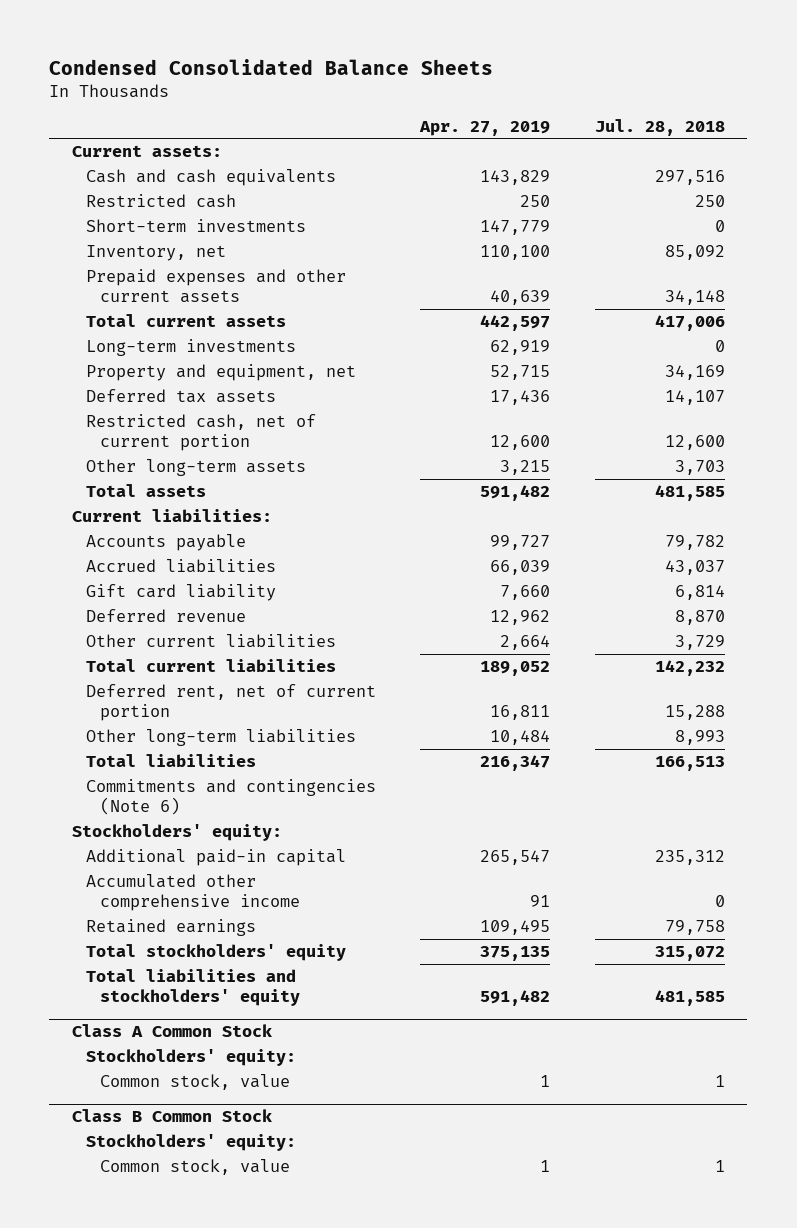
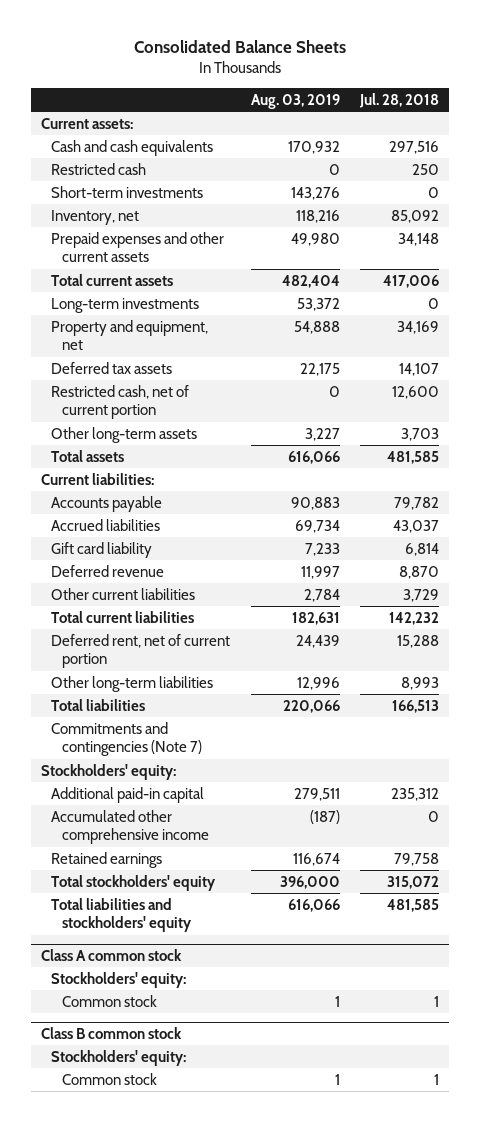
- Condensed Consolidated Balance Sheets
+ Consolidated Balance Sheets
- | Apr. 27, 2019 | Jul. 28, 2018
+ | Aug. 03, 2019 | Jul. 28, 2018
- Commitments and contingencies (Note 6)
+ Commitments and contingencies (Note 7)
- Class A Common Stock
+ Class A common stock
- Common stock, value | 1 | 1
- Class B Common Stock
+ Common stock | 1 | 1
+ Class B common stock
- Common stock, value | 1 | 1
+ Common stock | 1 | 1

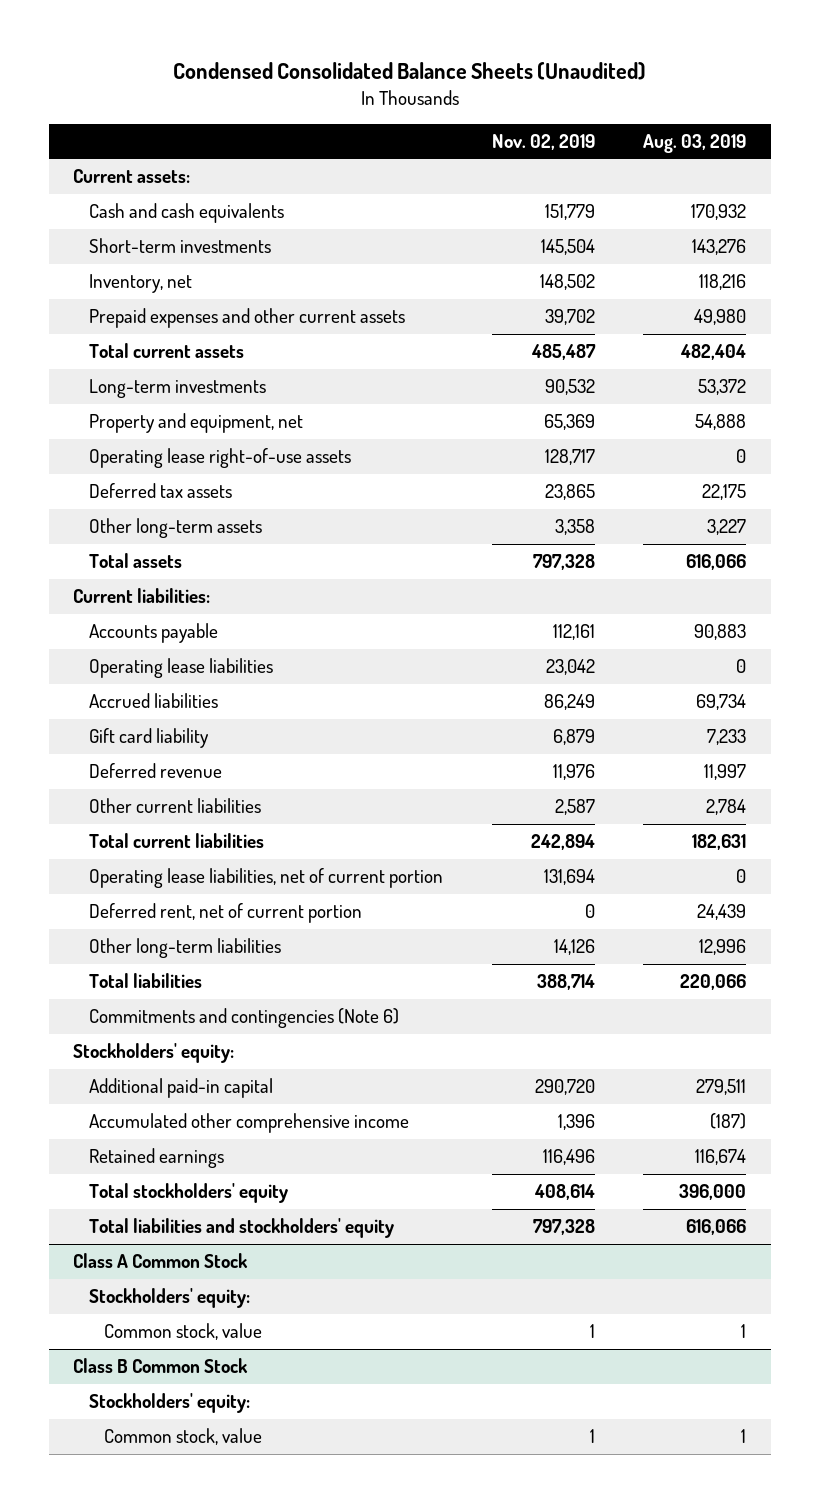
- Consolidated Balance Sheets
+ Condensed Consolidated Balance Sheets (Unaudited)
- | Aug. 03, 2019 | Jul. 28, 2018
+ | Nov. 02, 2019 | Aug. 03, 2019
- Restricted cash | 0 | 250
+ Operating lease right-of-use assets | 128,717 | 0
- Restricted cash, net of current portion | 0 | 12,600
+ Operating lease liabilities | 23,042 | 0
+ Operating lease liabilities, net of current portion | 131,694 | 0
- Commitments and contingencies (Note 7)
+ Commitments and contingencies (Note 6)
- Class A common stock
+ Class A Common Stock
- Common stock | 1 | 1
- Class B common stock
+ Common stock, value | 1 | 1
+ Class B Common Stock
- Common stock | 1 | 1
+ Common stock, value | 1 | 1

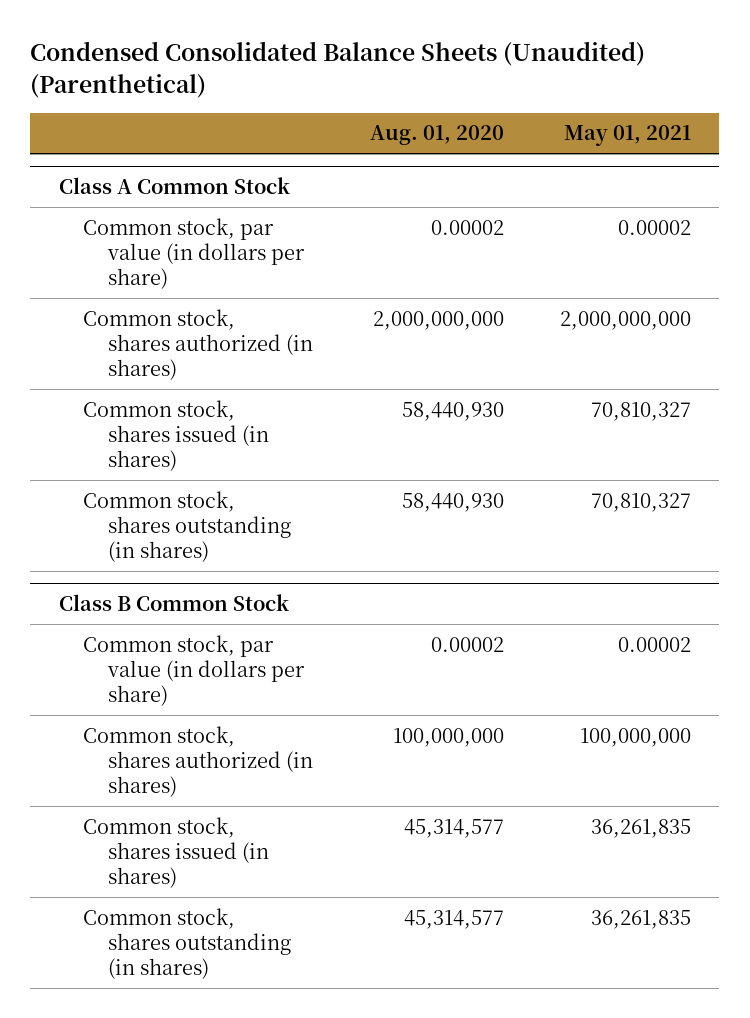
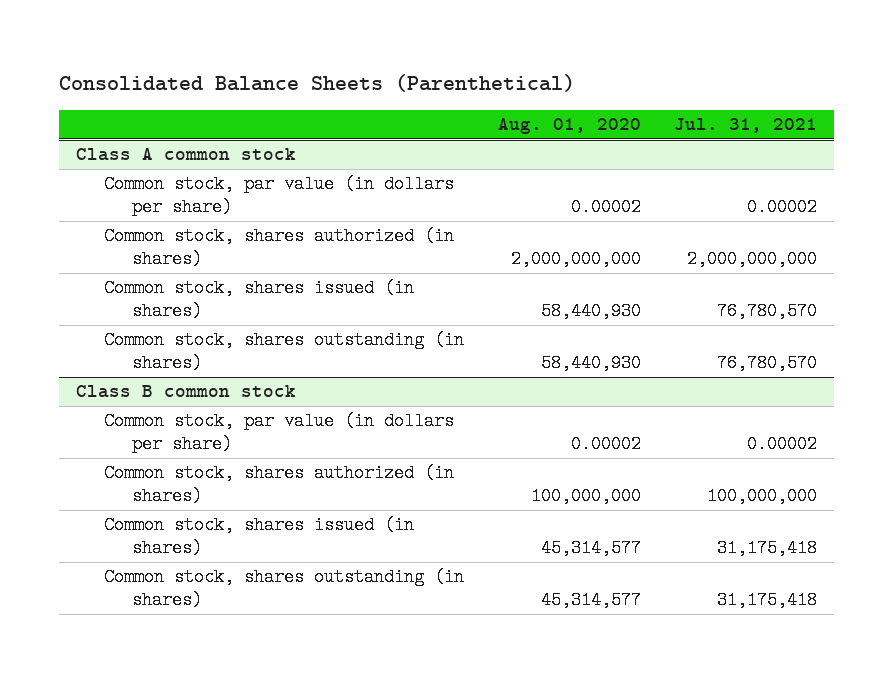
- Condensed Consolidated Balance Sheets (Unaudited) (Parenthetical)
+ Consolidated Balance Sheets (Parenthetical)
- | Aug. 01, 2020 | May 01, 2021
+ | Aug. 01, 2020 | Jul. 31, 2021
- Class A Common Stock
+ Class A common stock
- Class B Common Stock
+ Class B common stock

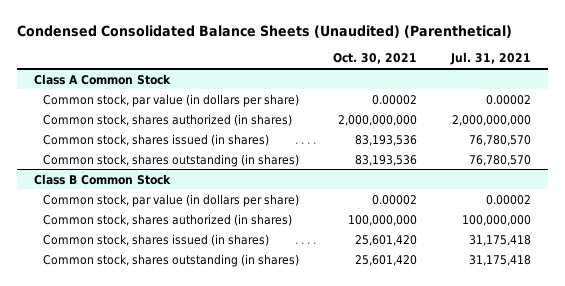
- Consolidated Balance Sheets (Parenthetical)
+ Condensed Consolidated Balance Sheets (Unaudited) (Parenthetical)
- | Aug. 01, 2020 | Jul. 31, 2021
+ | Oct. 30, 2021 | Jul. 31, 2021
- Class A common stock
+ Class A Common Stock
- Class B common stock
+ Class B Common Stock

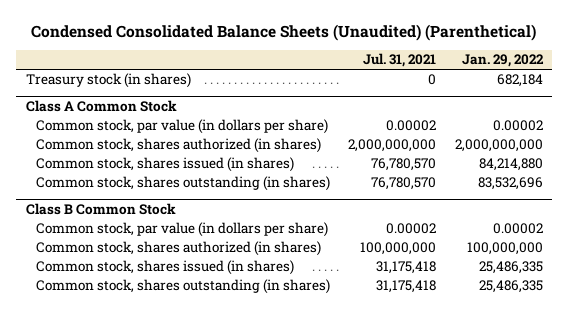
- | Oct. 30, 2021 | Jul. 31, 2021
+ | Jul. 31, 2021 | Jan. 29, 2022
+ Treasury stock (in shares) | 0 | 682,184

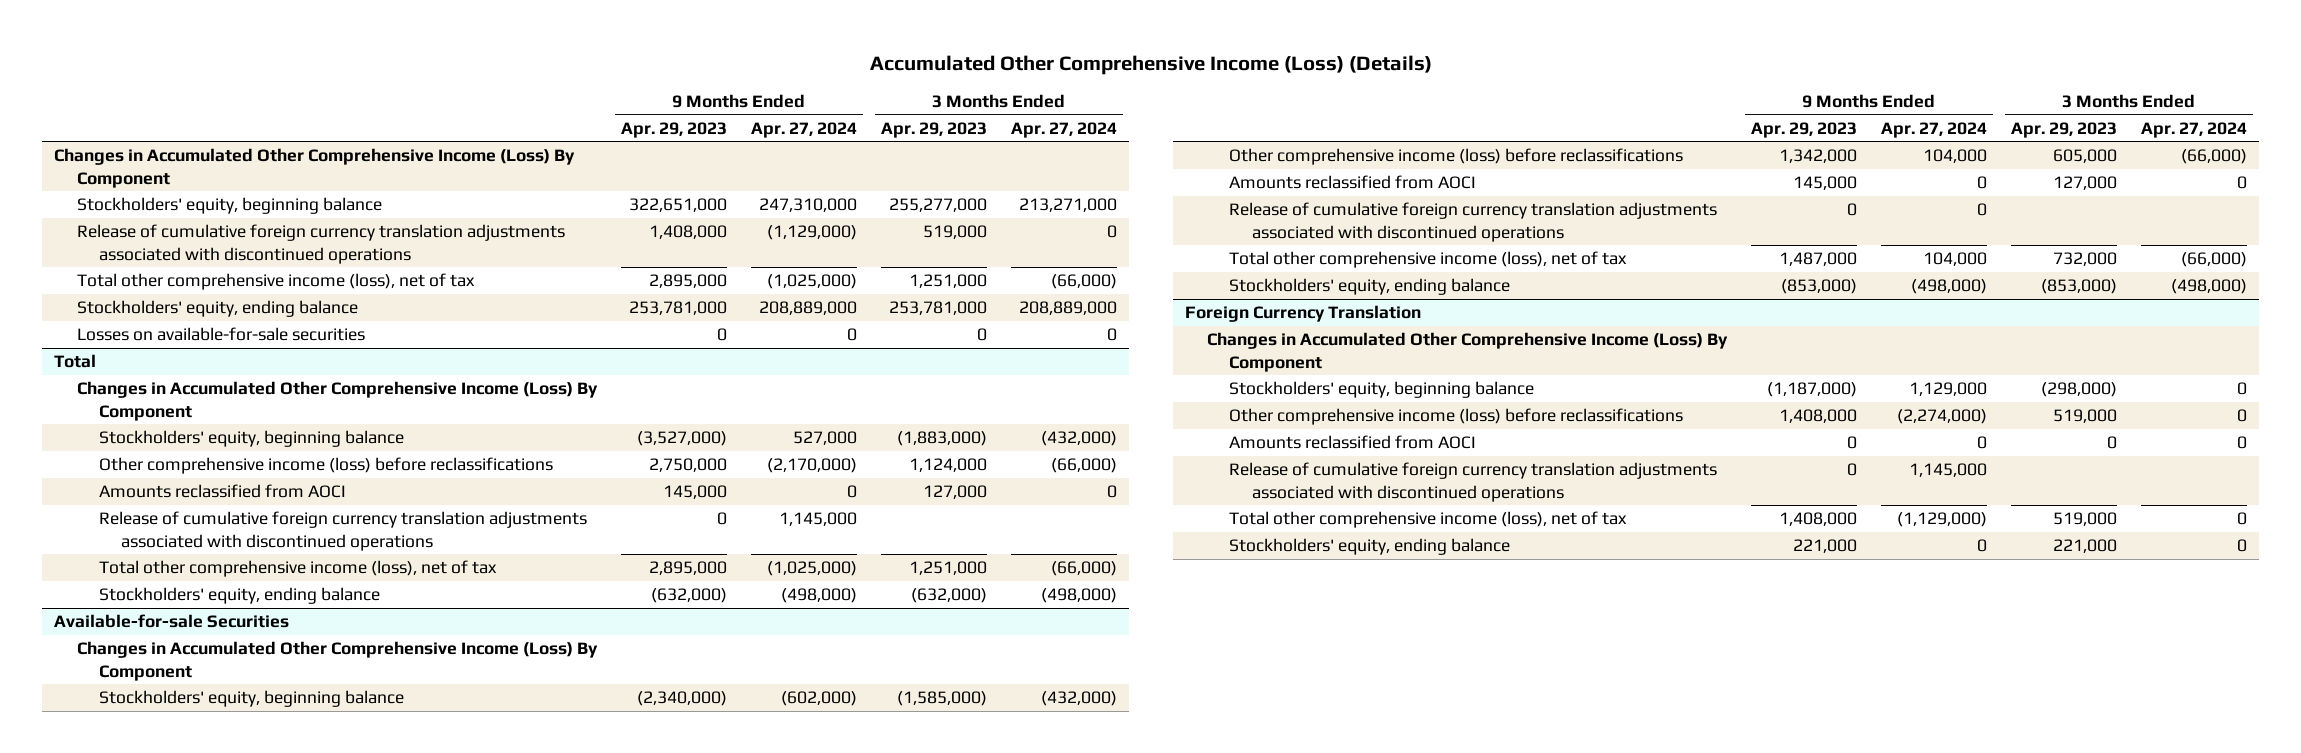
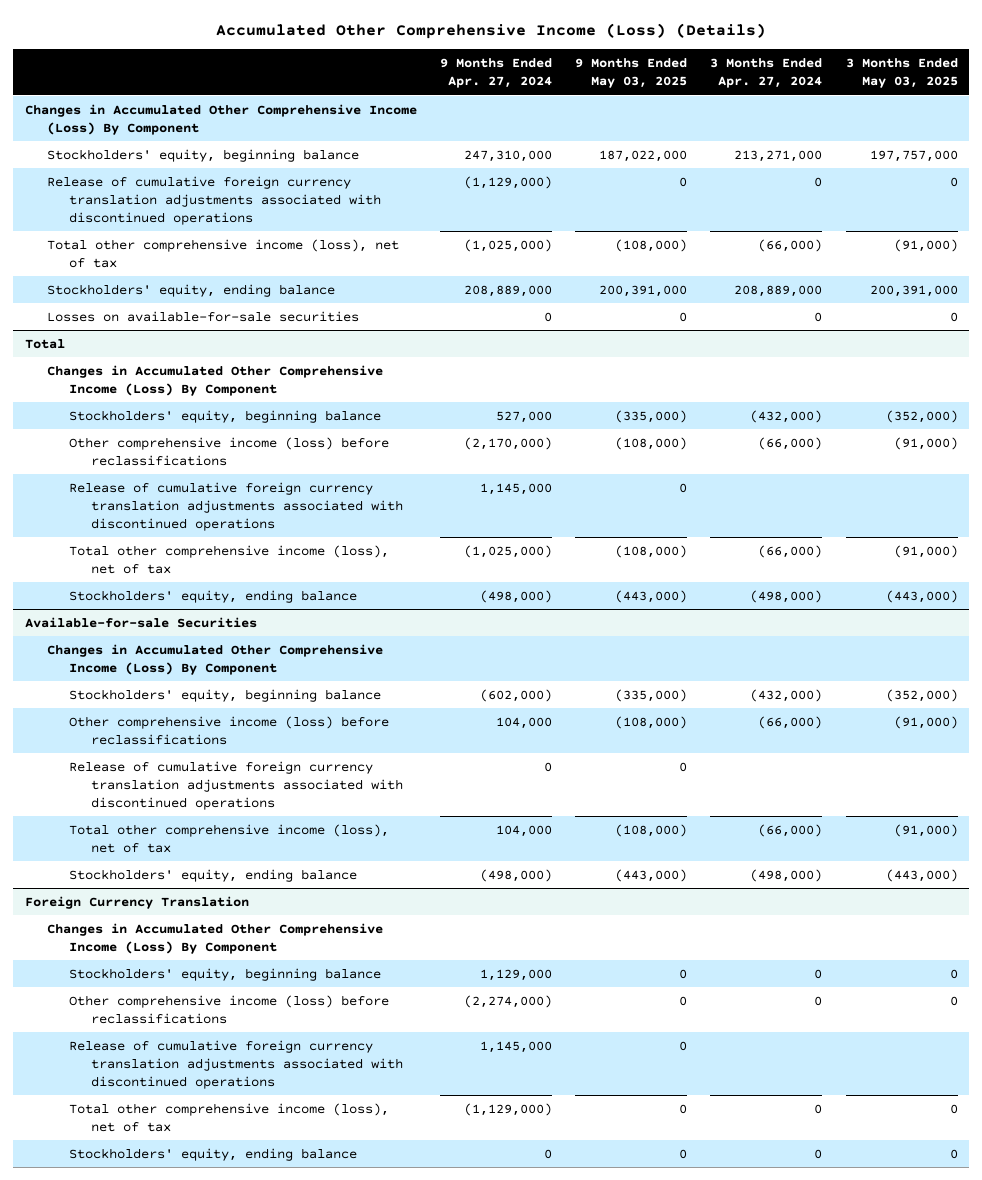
- | 9 Months Ended Apr. 29, 2023 | 9 Months Ended Apr. 27, 2024 | 3 Months Ended Apr. 29, 2023 | 3 Months Ended Apr. 27, 2024
+ | 9 Months Ended Apr. 27, 2024 | 9 Months Ended May 03, 2025 | 3 Months Ended Apr. 27, 2024 | 3 Months Ended May 03, 2025
@ Total
- Amounts reclassified from AOCI | 145,000 | 0 | 127,000 | 0
@ Available-for-sale Securities
- Amounts reclassified from AOCI | 145,000 | 0 | 127,000 | 0
@ Foreign Currency Translation
- Amounts reclassified from AOCI | 0 | 0 | 0 | 0

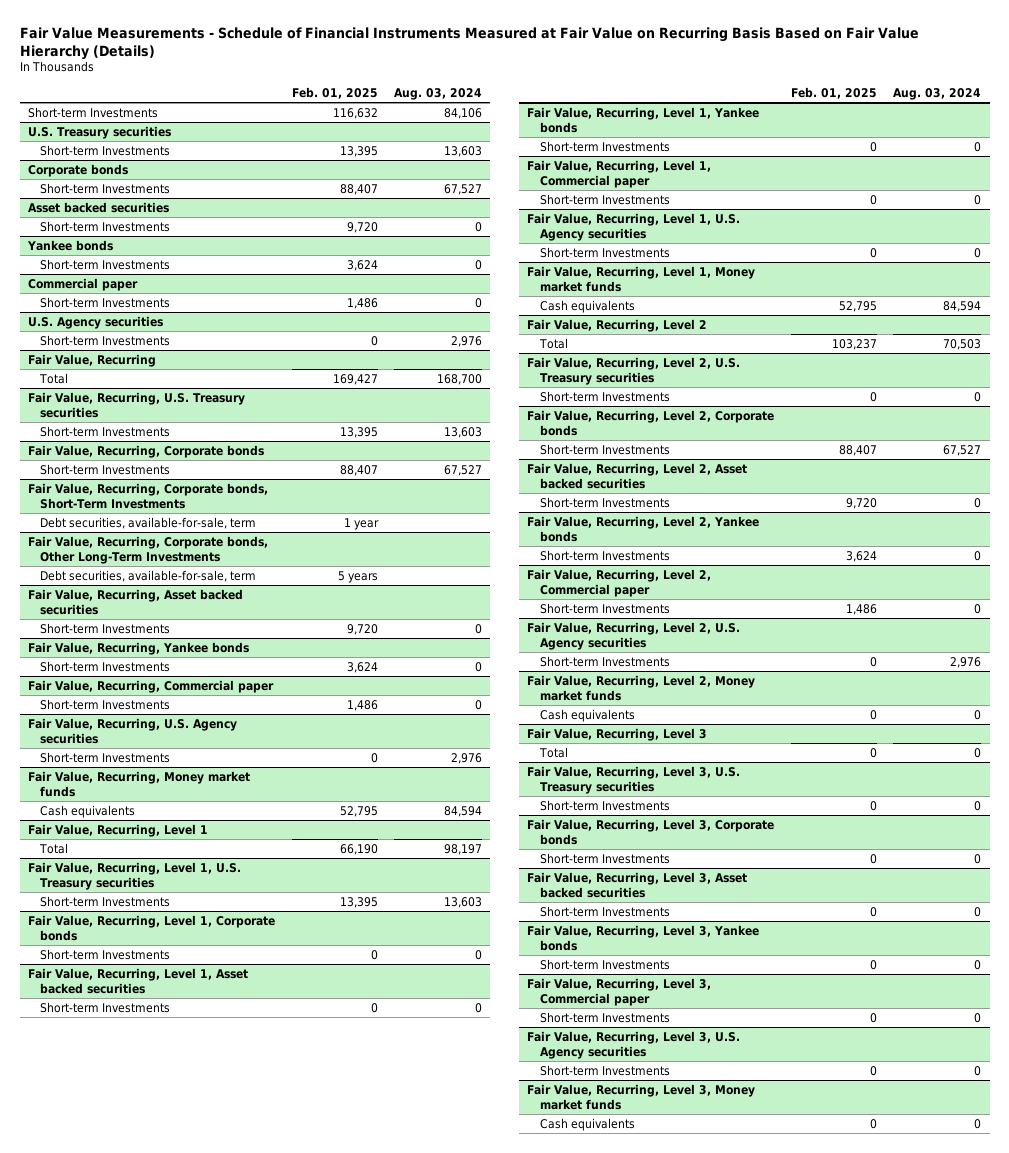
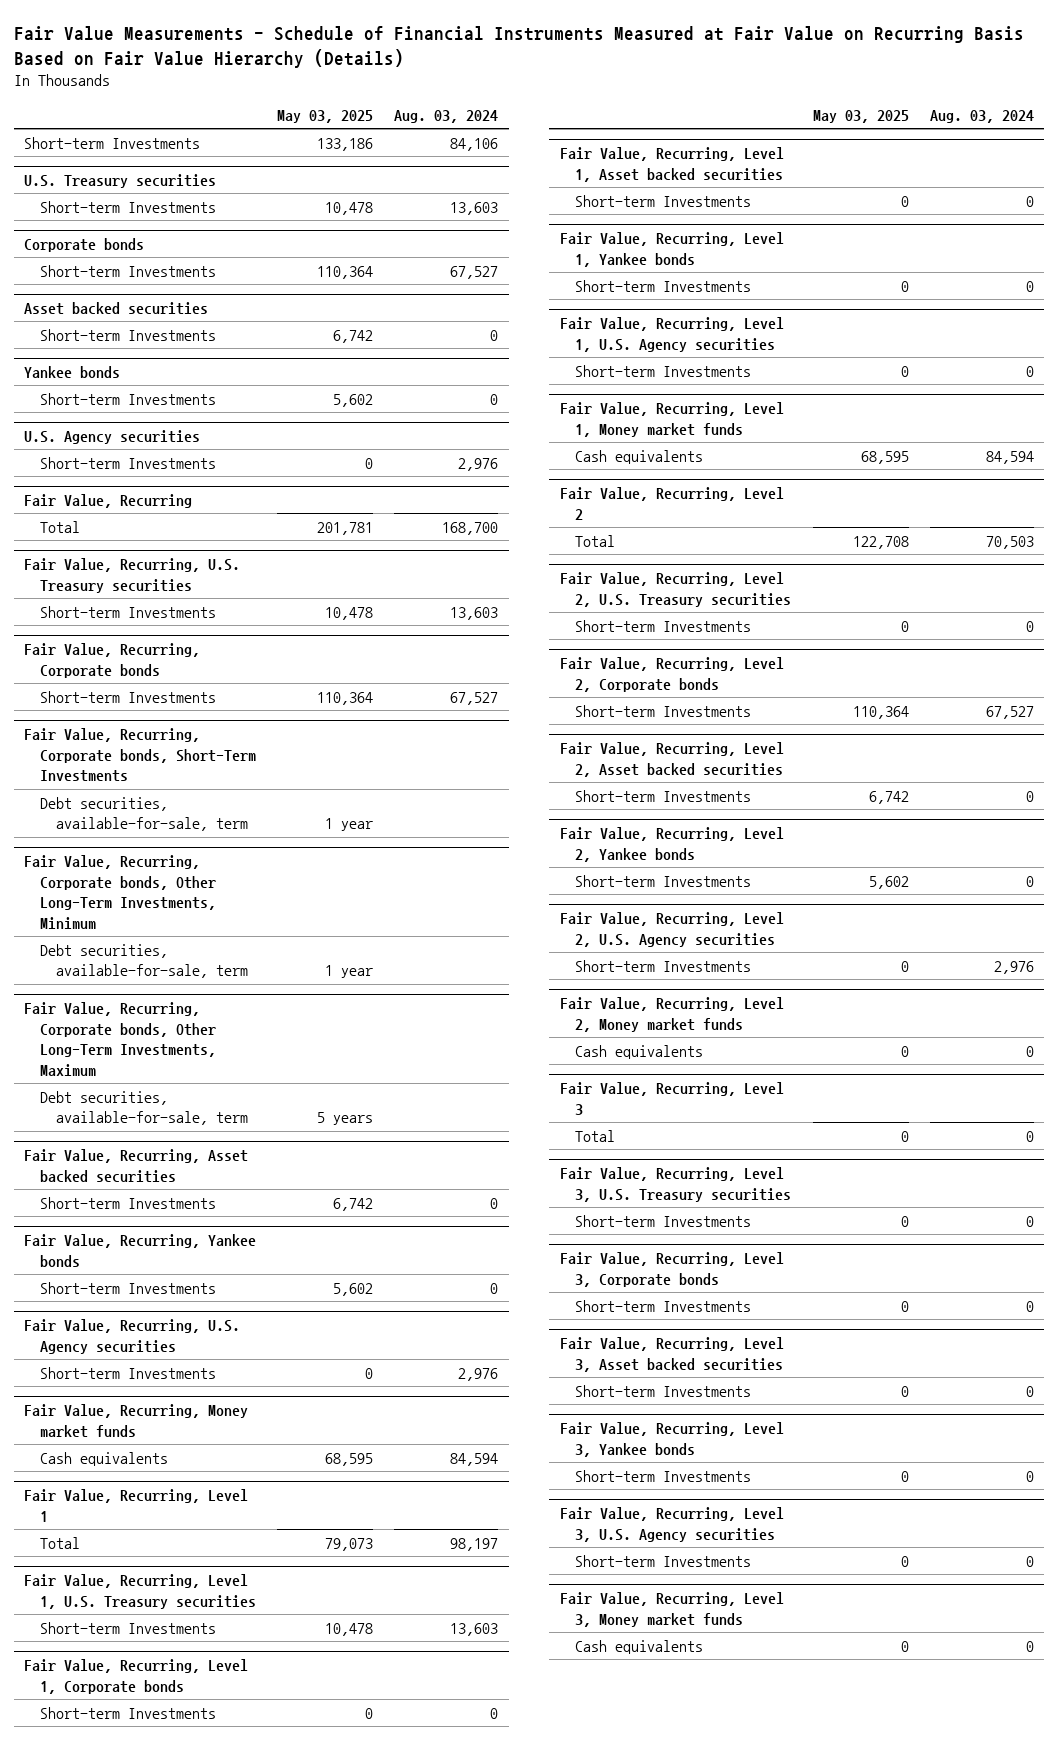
- | Feb. 01, 2025 | Aug. 03, 2024
+ | May 03, 2025 | Aug. 03, 2024
- Commercial paper
- Short-term Investments | 1,486 | 0
- Fair Value, Recurring, Corporate bonds, Other Long-Term Investments
+ Fair Value, Recurring, Corporate bonds, Other Long-Term Investments, Minimum
+ Fair Value, Recurring, Corporate bonds, Other Long-Term Investments, Maximum
+ Debt securities, available-for-sale, term | 5 years |
- Fair Value, Recurring, Commercial paper
- Short-term Investments | 1,486 | 0
- Fair Value, Recurring, Level 1, Commercial paper
- Short-term Investments | 0 | 0
- Fair Value, Recurring, Level 2, Commercial paper
- Short-term Investments | 1,486 | 0
- Fair Value, Recurring, Level 3, Commercial paper
- Short-term Investments | 0 | 0

